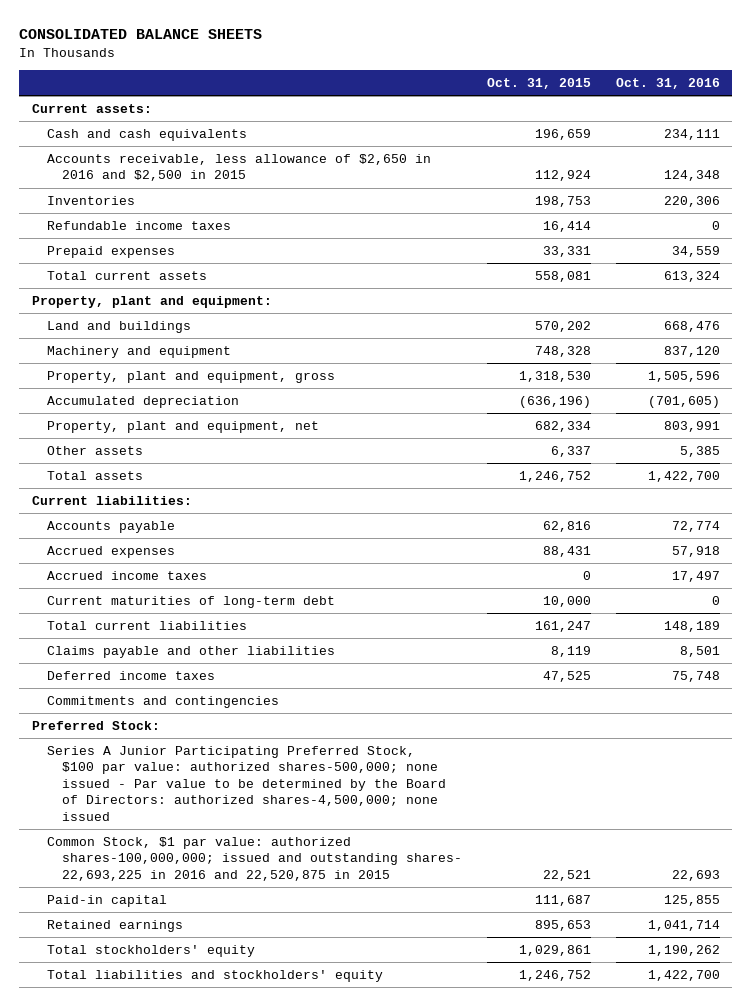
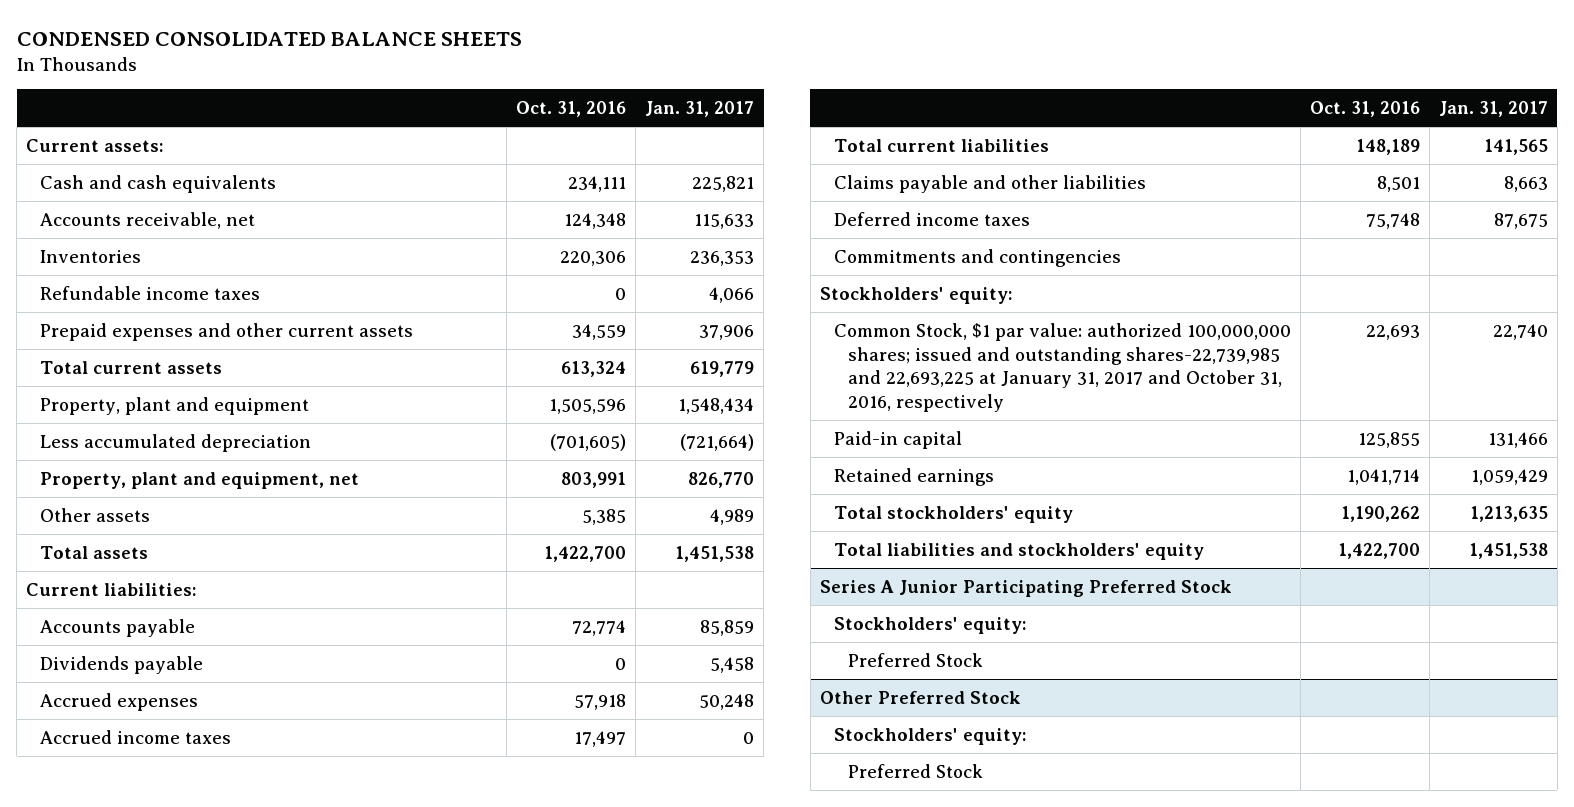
- CONSOLIDATED BALANCE SHEETS
+ CONDENSED CONSOLIDATED BALANCE SHEETS
- | Oct. 31, 2015 | Oct. 31, 2016
+ | Oct. 31, 2016 | Jan. 31, 2017
- Accounts receivable, less allowance of $2,650 in 2016 and $2,500 in 2015 | 112,924 | 124,348
+ Accounts receivable, net | 124,348 | 115,633
- Prepaid expenses | 33,331 | 34,559
+ Prepaid expenses and other current assets | 34,559 | 37,906
- Property, plant and equipment:
- Land and buildings | 570,202 | 668,476
- Machinery and equipment | 748,328 | 837,120
- Property, plant and equipment, gross | 1,318,530 | 1,505,596
- Accumulated depreciation | (636,196) | (701,605)
+ Property, plant and equipment | 1,505,596 | 1,548,434
+ Less accumulated depreciation | (701,605) | (721,664)
+ Dividends payable | 0 | 5,458
- Current maturities of long-term debt | 10,000 | 0
- Preferred Stock:
- Series A Junior Participating Preferred Stock, $100 par value: authorized shares-500,000; none issued - Par value to be determined by the Board of Directors: authorized shares-4,500,000; none issued
- Common Stock, $1 par value: authorized shares-100,000,000; issued and outstanding shares- 22,693,225 in 2016 and 22,520,875 in 2015 | 22,521 | 22,693
+ Stockholders' equity:
+ Common Stock, $1 par value: authorized 100,000,000 shares; issued and outstanding shares-22,739,985 and 22,693,225 at January 31, 2017 and October 31, 2016, respectively | 22,693 | 22,740
+ Series A Junior Participating Preferred Stock
+ Stockholders' equity:
+ Preferred Stock
+ Other Preferred Stock
+ Stockholders' equity:
+ Preferred Stock

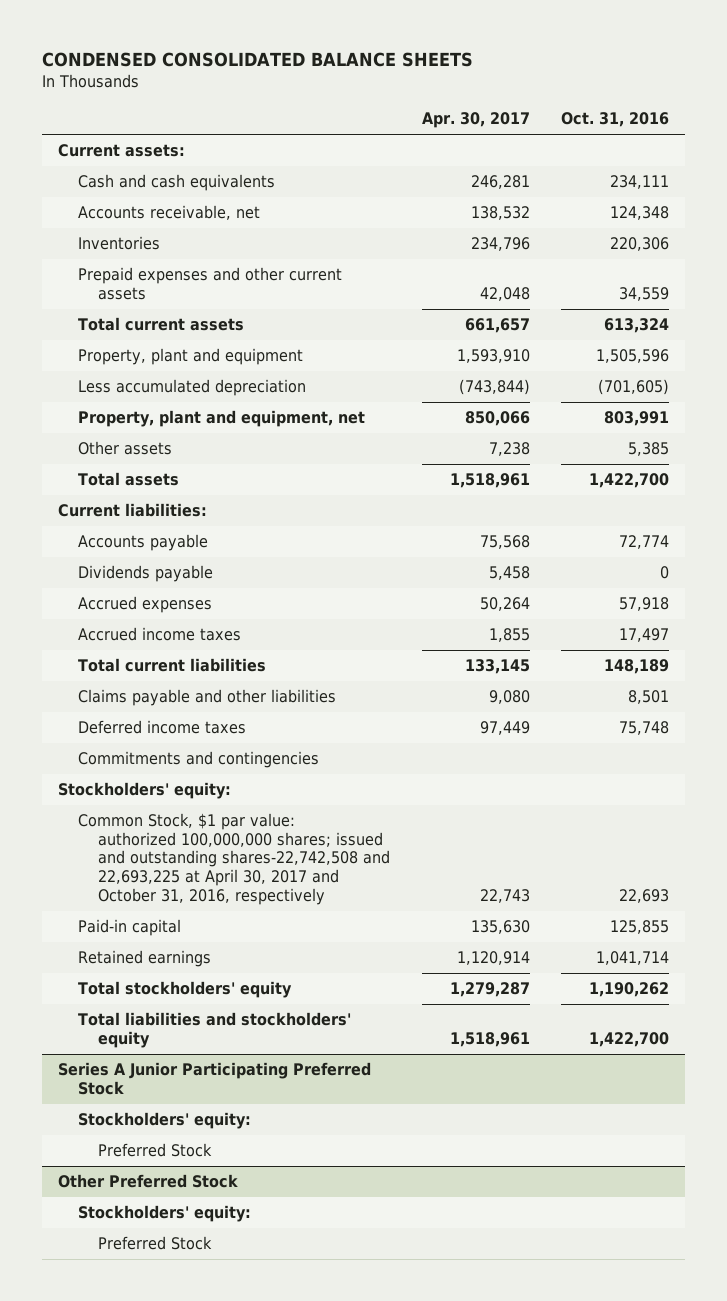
- | Oct. 31, 2016 | Jan. 31, 2017
+ | Apr. 30, 2017 | Oct. 31, 2016
- Refundable income taxes | 0 | 4,066
- Common Stock, $1 par value: authorized 100,000,000 shares; issued and outstanding shares-22,739,985 and 22,693,225 at January 31, 2017 and October 31, 2016, respectively | 22,693 | 22,740
+ Common Stock, $1 par value: authorized 100,000,000 shares; issued and outstanding shares-22,742,508 and 22,693,225 at April 30, 2017 and October 31, 2016, respectively | 22,743 | 22,693

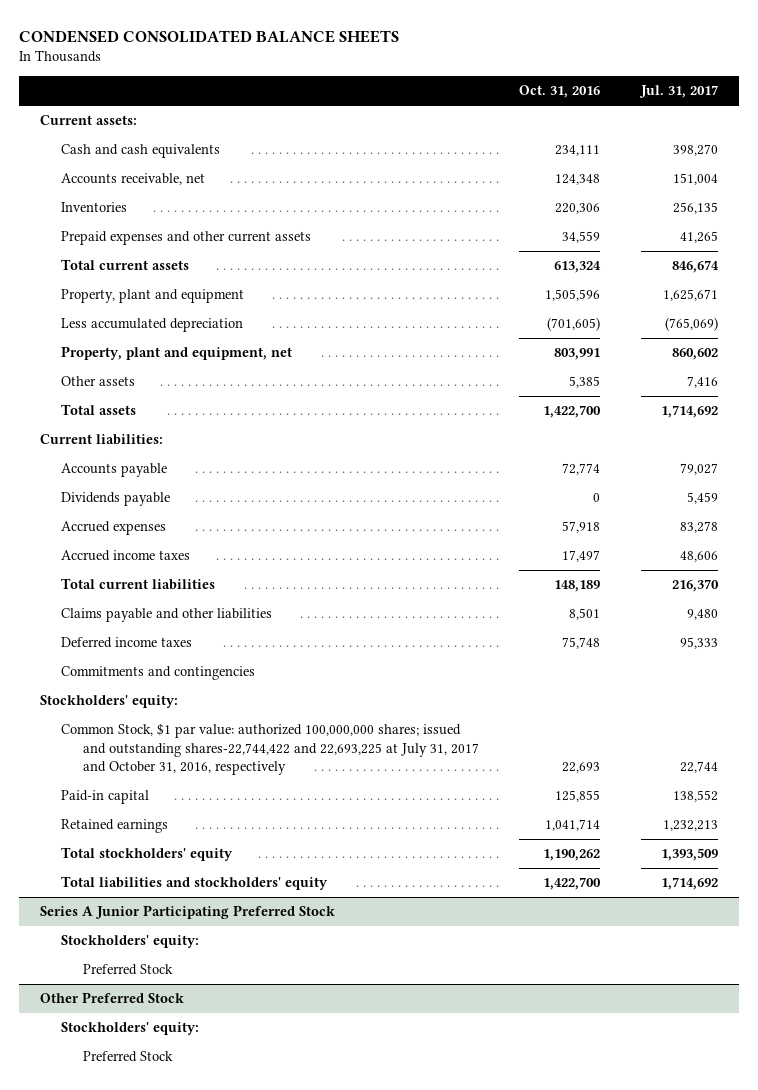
- | Apr. 30, 2017 | Oct. 31, 2016
+ | Oct. 31, 2016 | Jul. 31, 2017
- Common Stock, $1 par value: authorized 100,000,000 shares; issued and outstanding shares-22,742,508 and 22,693,225 at April 30, 2017 and October 31, 2016, respectively | 22,743 | 22,693
+ Common Stock, $1 par value: authorized 100,000,000 shares; issued and outstanding shares-22,744,422 and 22,693,225 at July 31, 2017 and October 31, 2016, respectively | 22,693 | 22,744

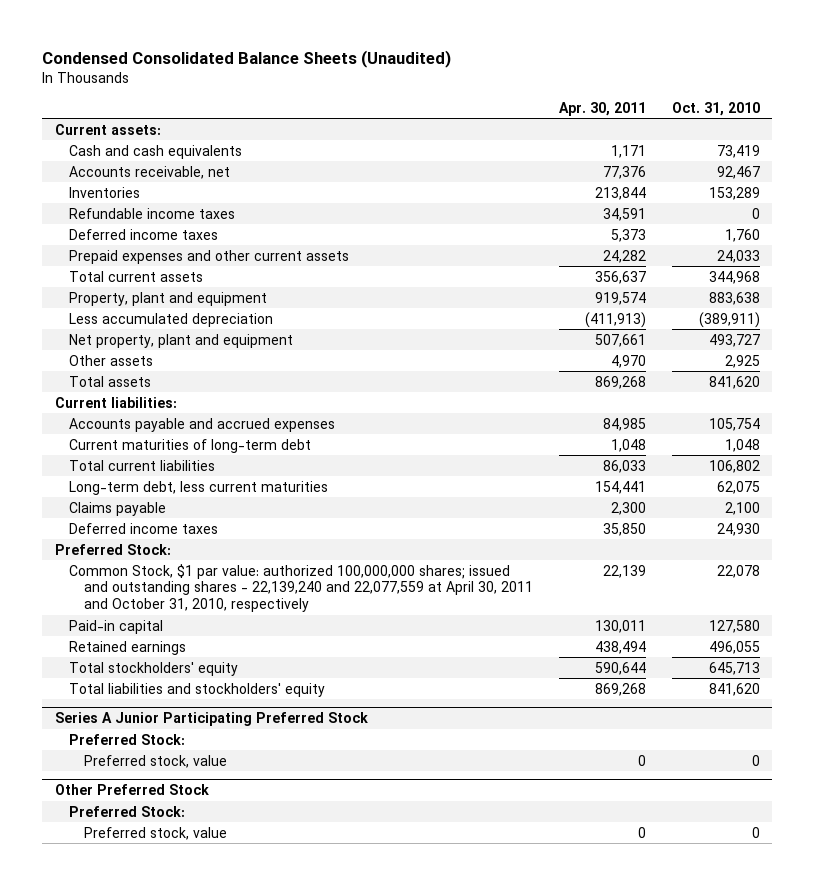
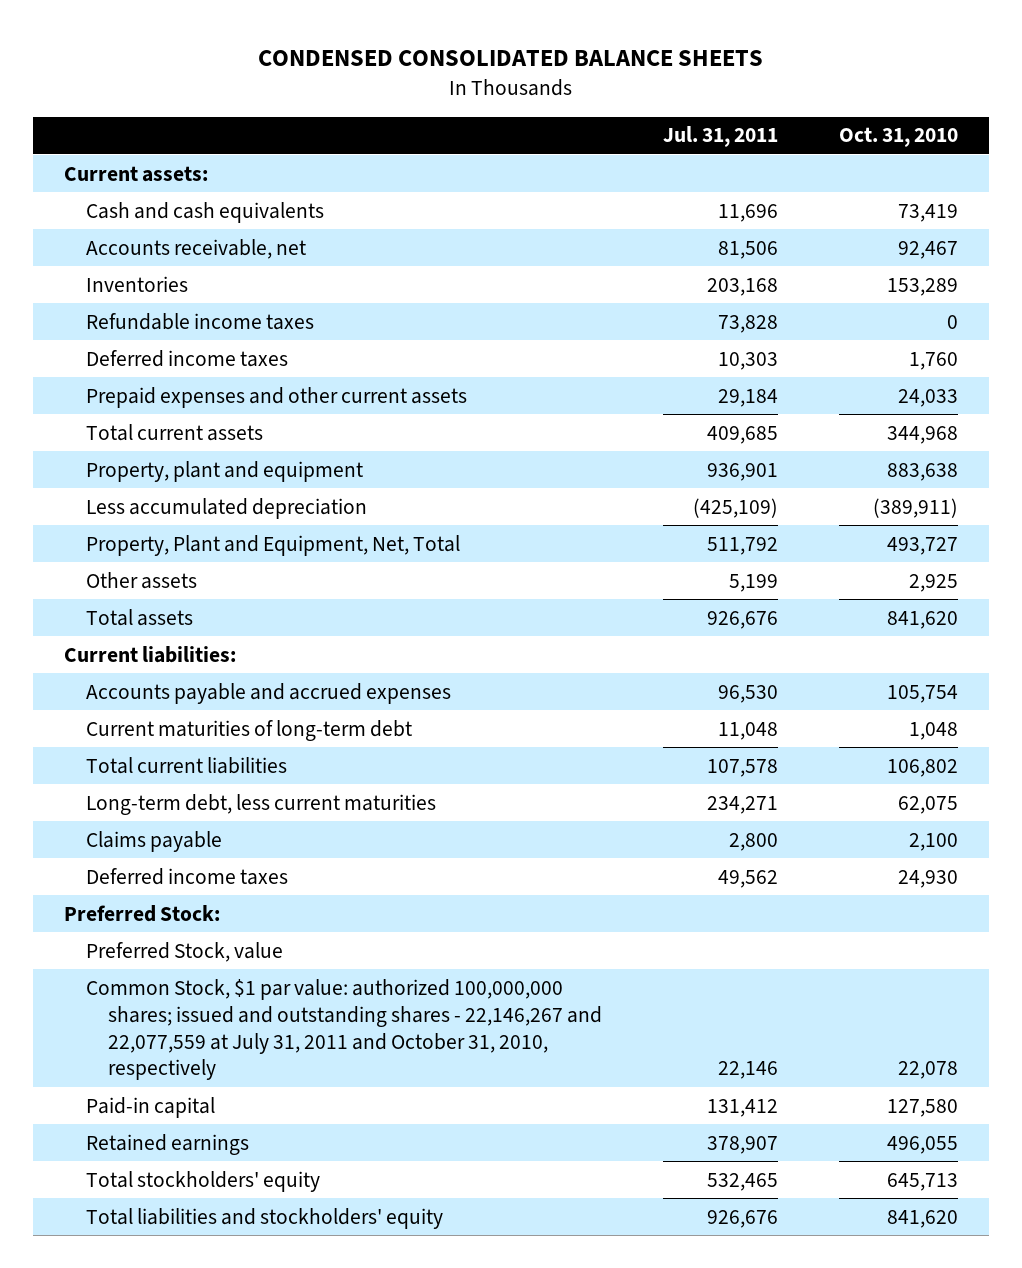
- Condensed Consolidated Balance Sheets (Unaudited)
+ CONDENSED CONSOLIDATED BALANCE SHEETS
- | Apr. 30, 2011 | Oct. 31, 2010
+ | Jul. 31, 2011 | Oct. 31, 2010
- Net property, plant and equipment | 507,661 | 493,727
+ Property, Plant and Equipment, Net, Total | 511,792 | 493,727
- Common Stock, $1 par value: authorized 100,000,000 shares; issued and outstanding shares - 22,139,240 and 22,077,559 at April 30, 2011 and October 31, 2010, respectively | 22,139 | 22,078
+ Preferred Stock, value
+ Common Stock, $1 par value: authorized 100,000,000 shares; issued and outstanding shares - 22,146,267 and 22,077,559 at July 31, 2011 and October 31, 2010, respectively | 22,146 | 22,078
- Series A Junior Participating Preferred Stock
- Preferred Stock:
- Preferred stock, value | 0 | 0
- Other Preferred Stock
- Preferred Stock:
- Preferred stock, value | 0 | 0

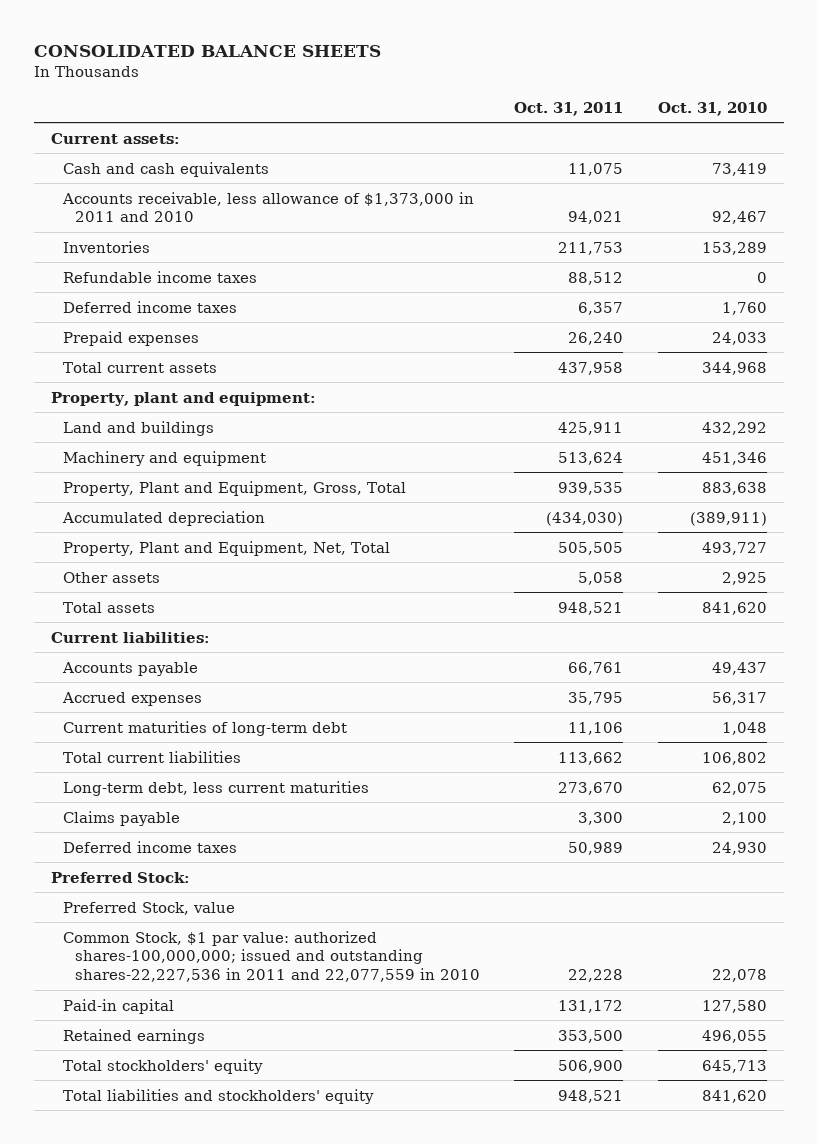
- CONDENSED CONSOLIDATED BALANCE SHEETS
+ CONSOLIDATED BALANCE SHEETS
- | Jul. 31, 2011 | Oct. 31, 2010
+ | Oct. 31, 2011 | Oct. 31, 2010
- Accounts receivable, net | 81,506 | 92,467
+ Accounts receivable, less allowance of $1,373,000 in 2011 and 2010 | 94,021 | 92,467
- Prepaid expenses and other current assets | 29,184 | 24,033
+ Prepaid expenses | 26,240 | 24,033
- Property, plant and equipment | 936,901 | 883,638
- Less accumulated depreciation | (425,109) | (389,911)
+ Property, plant and equipment:
+ Land and buildings | 425,911 | 432,292
+ Machinery and equipment | 513,624 | 451,346
+ Property, Plant and Equipment, Gross, Total | 939,535 | 883,638
+ Accumulated depreciation | (434,030) | (389,911)
- Accounts payable and accrued expenses | 96,530 | 105,754
+ Accounts payable | 66,761 | 49,437
+ Accrued expenses | 35,795 | 56,317
- Common Stock, $1 par value: authorized 100,000,000 shares; issued and outstanding shares - 22,146,267 and 22,077,559 at July 31, 2011 and October 31, 2010, respectively | 22,146 | 22,078
+ Common Stock, $1 par value: authorized shares-100,000,000; issued and outstanding shares-22,227,536 in 2011 and 22,077,559 in 2010 | 22,228 | 22,078

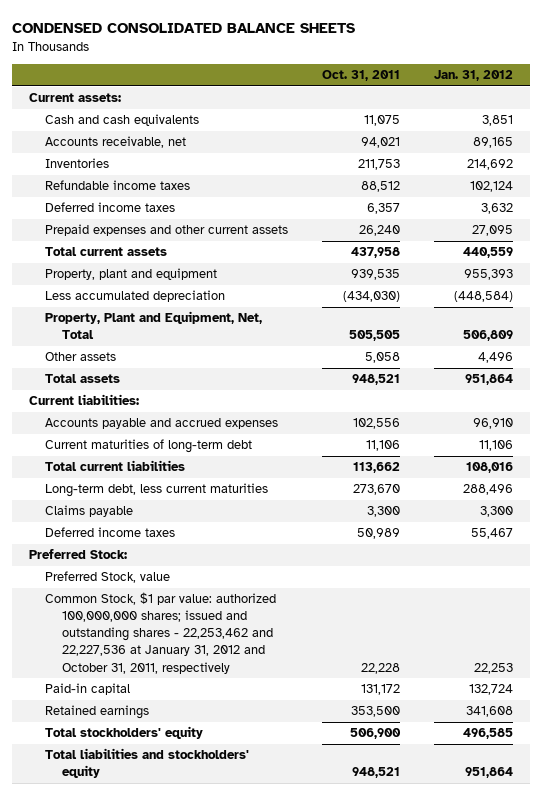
- CONSOLIDATED BALANCE SHEETS
+ CONDENSED CONSOLIDATED BALANCE SHEETS
- | Oct. 31, 2011 | Oct. 31, 2010
+ | Oct. 31, 2011 | Jan. 31, 2012
- Accounts receivable, less allowance of $1,373,000 in 2011 and 2010 | 94,021 | 92,467
+ Accounts receivable, net | 94,021 | 89,165
- Prepaid expenses | 26,240 | 24,033
+ Prepaid expenses and other current assets | 26,240 | 27,095
- Property, plant and equipment:
- Land and buildings | 425,911 | 432,292
- Machinery and equipment | 513,624 | 451,346
- Property, Plant and Equipment, Gross, Total | 939,535 | 883,638
- Accumulated depreciation | (434,030) | (389,911)
+ Property, plant and equipment | 939,535 | 955,393
+ Less accumulated depreciation | (434,030) | (448,584)
- Accounts payable | 66,761 | 49,437
- Accrued expenses | 35,795 | 56,317
+ Accounts payable and accrued expenses | 102,556 | 96,910
- Common Stock, $1 par value: authorized shares-100,000,000; issued and outstanding shares-22,227,536 in 2011 and 22,077,559 in 2010 | 22,228 | 22,078
+ Common Stock, $1 par value: authorized 100,000,000 shares; issued and outstanding shares - 22,253,462 and 22,227,536 at January 31, 2012 and October 31, 2011, respectively | 22,228 | 22,253

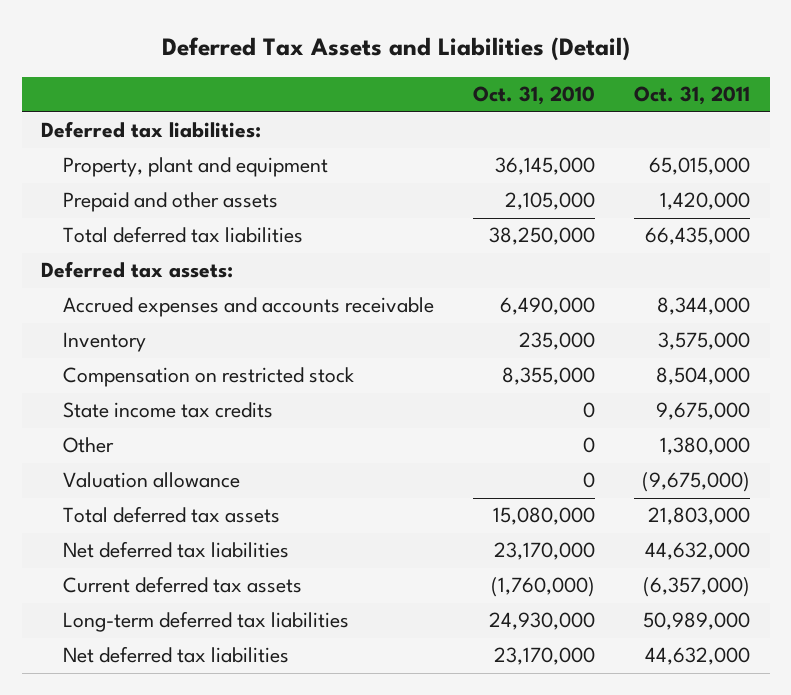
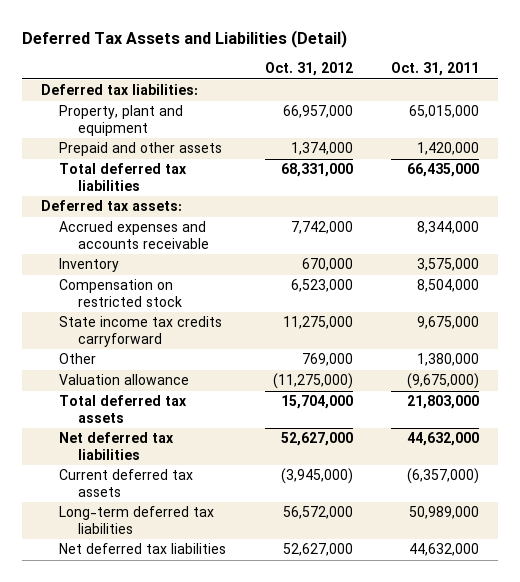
- | Oct. 31, 2010 | Oct. 31, 2011
+ | Oct. 31, 2012 | Oct. 31, 2011
- State income tax credits | 0 | 9,675,000
+ State income tax credits carryforward | 11,275,000 | 9,675,000

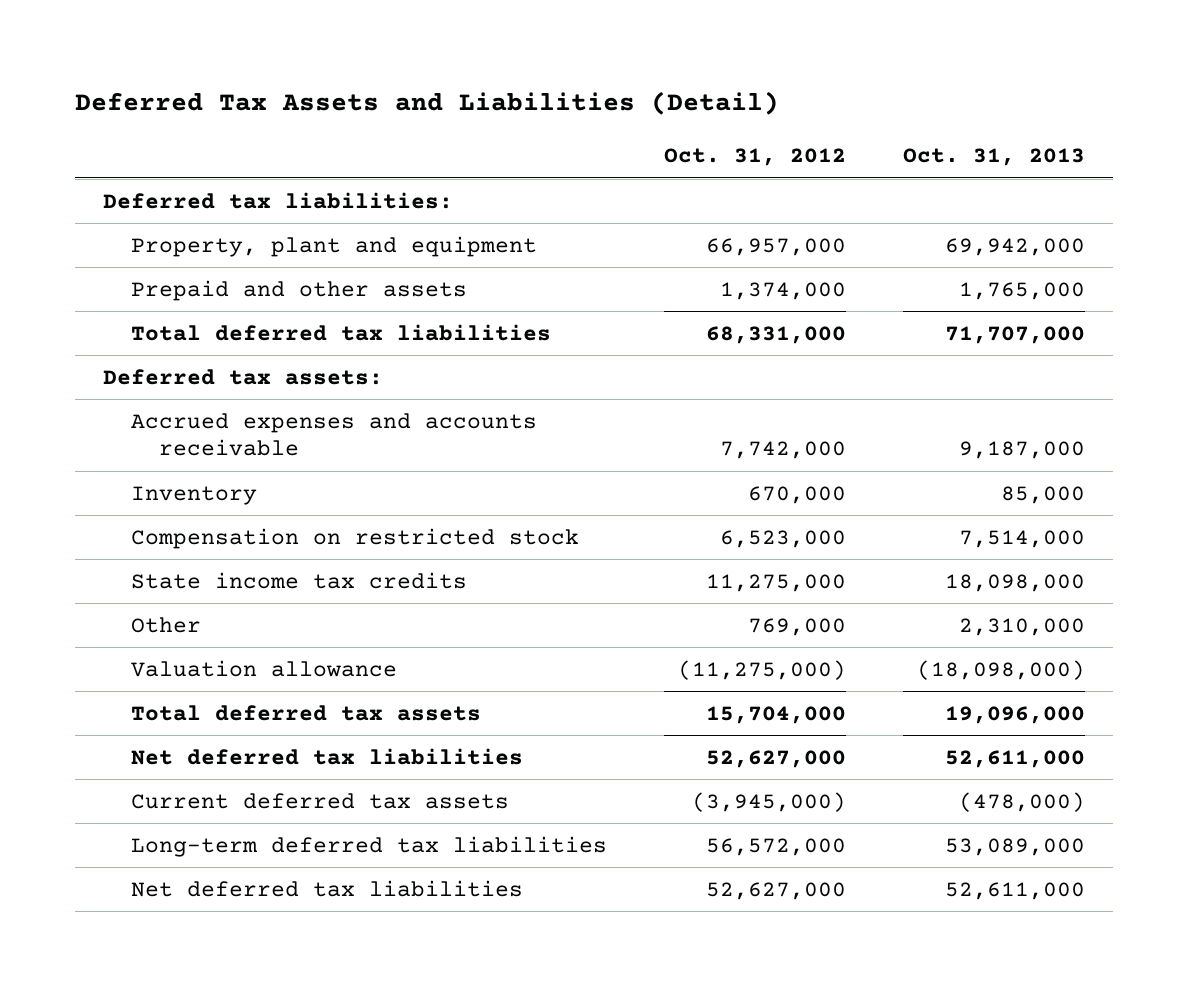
- | Oct. 31, 2012 | Oct. 31, 2011
+ | Oct. 31, 2012 | Oct. 31, 2013
- State income tax credits carryforward | 11,275,000 | 9,675,000
+ State income tax credits | 11,275,000 | 18,098,000

